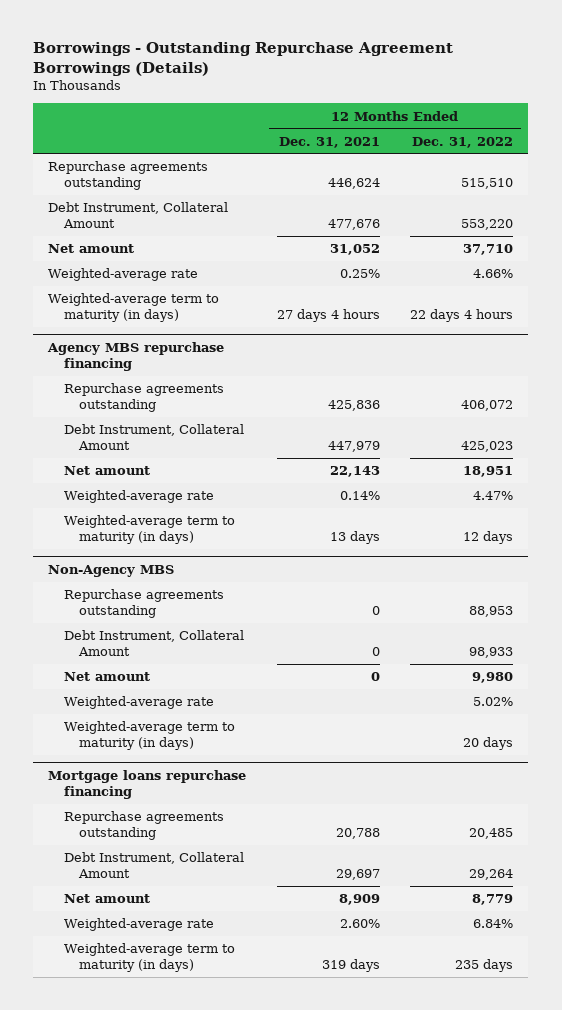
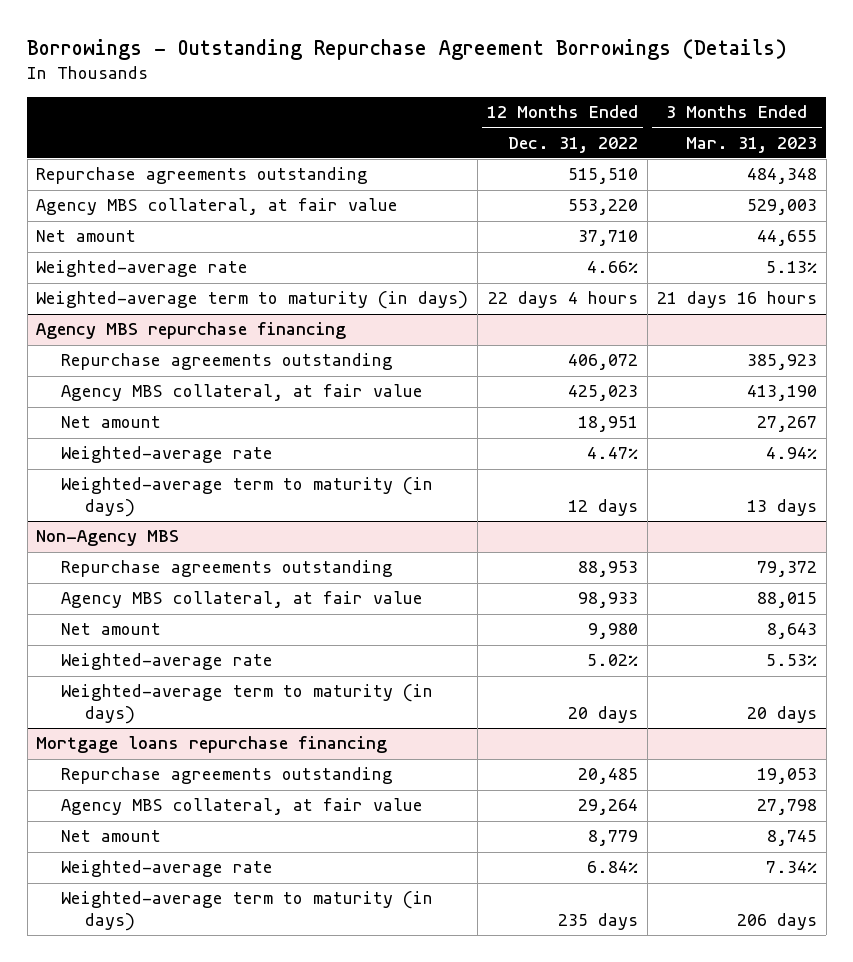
- | 12 Months Ended Dec. 31, 2021 | 12 Months Ended Dec. 31, 2022
+ | 12 Months Ended Dec. 31, 2022 | 3 Months Ended Mar. 31, 2023
- Debt Instrument, Collateral Amount | 477,676 | 553,220
+ Agency MBS collateral, at fair value | 553,220 | 529,003
@ Agency MBS repurchase financing
- Debt Instrument, Collateral Amount | 447,979 | 425,023
+ Agency MBS collateral, at fair value | 425,023 | 413,190
@ Non-Agency MBS
- Debt Instrument, Collateral Amount | 0 | 98,933
+ Agency MBS collateral, at fair value | 98,933 | 88,015
@ Mortgage loans repurchase financing
- Debt Instrument, Collateral Amount | 29,697 | 29,264
+ Agency MBS collateral, at fair value | 29,264 | 27,798

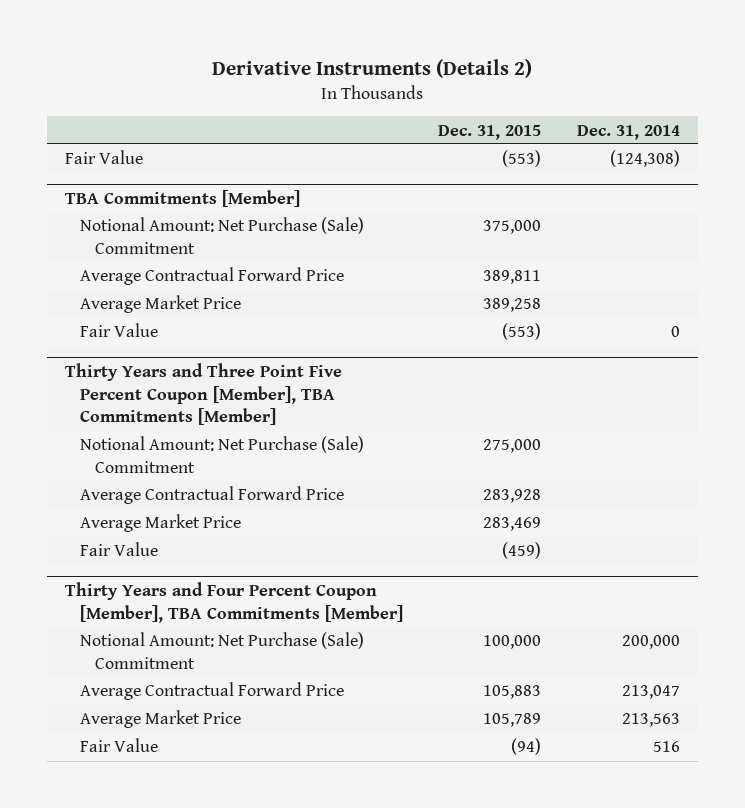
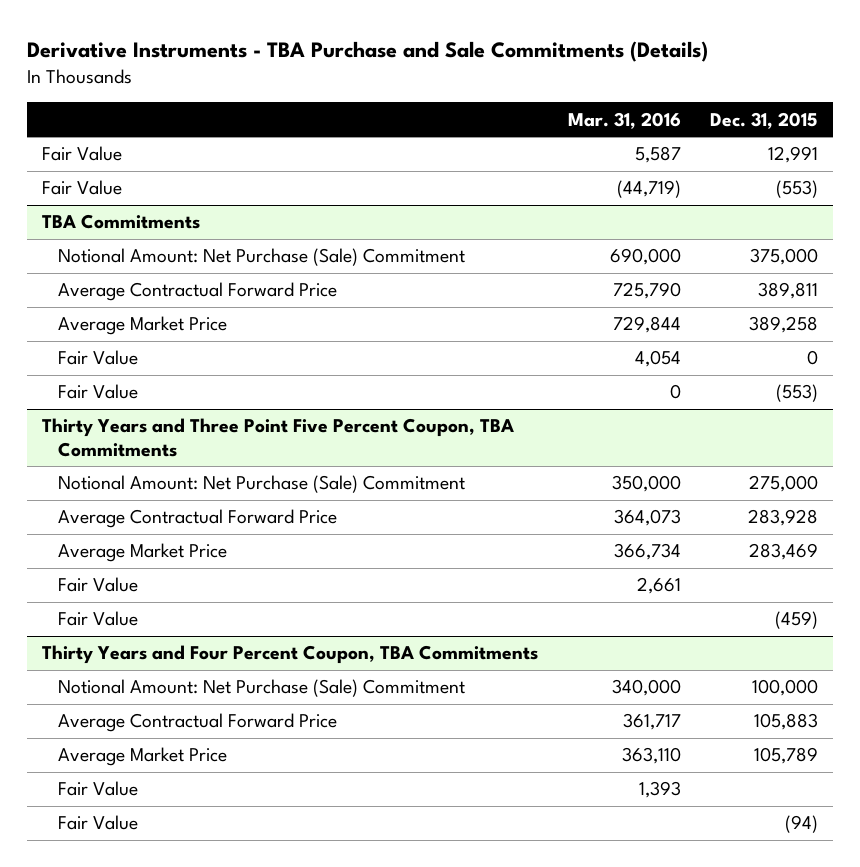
- Derivative Instruments (Details 2)
+ Derivative Instruments - TBA Purchase and Sale Commitments (Details)
- | Dec. 31, 2015 | Dec. 31, 2014
+ | Mar. 31, 2016 | Dec. 31, 2015
+ Fair Value | 5,587 | 12,991
- TBA Commitments [Member]
+ TBA Commitments
+ Fair Value | 4,054 | 0
- Thirty Years and Three Point Five Percent Coupon [Member], TBA Commitments [Member]
+ Thirty Years and Three Point Five Percent Coupon, TBA Commitments
+ Fair Value | 2,661 |
- Thirty Years and Four Percent Coupon [Member], TBA Commitments [Member]
+ Thirty Years and Four Percent Coupon, TBA Commitments
+ Fair Value | 1,393 |

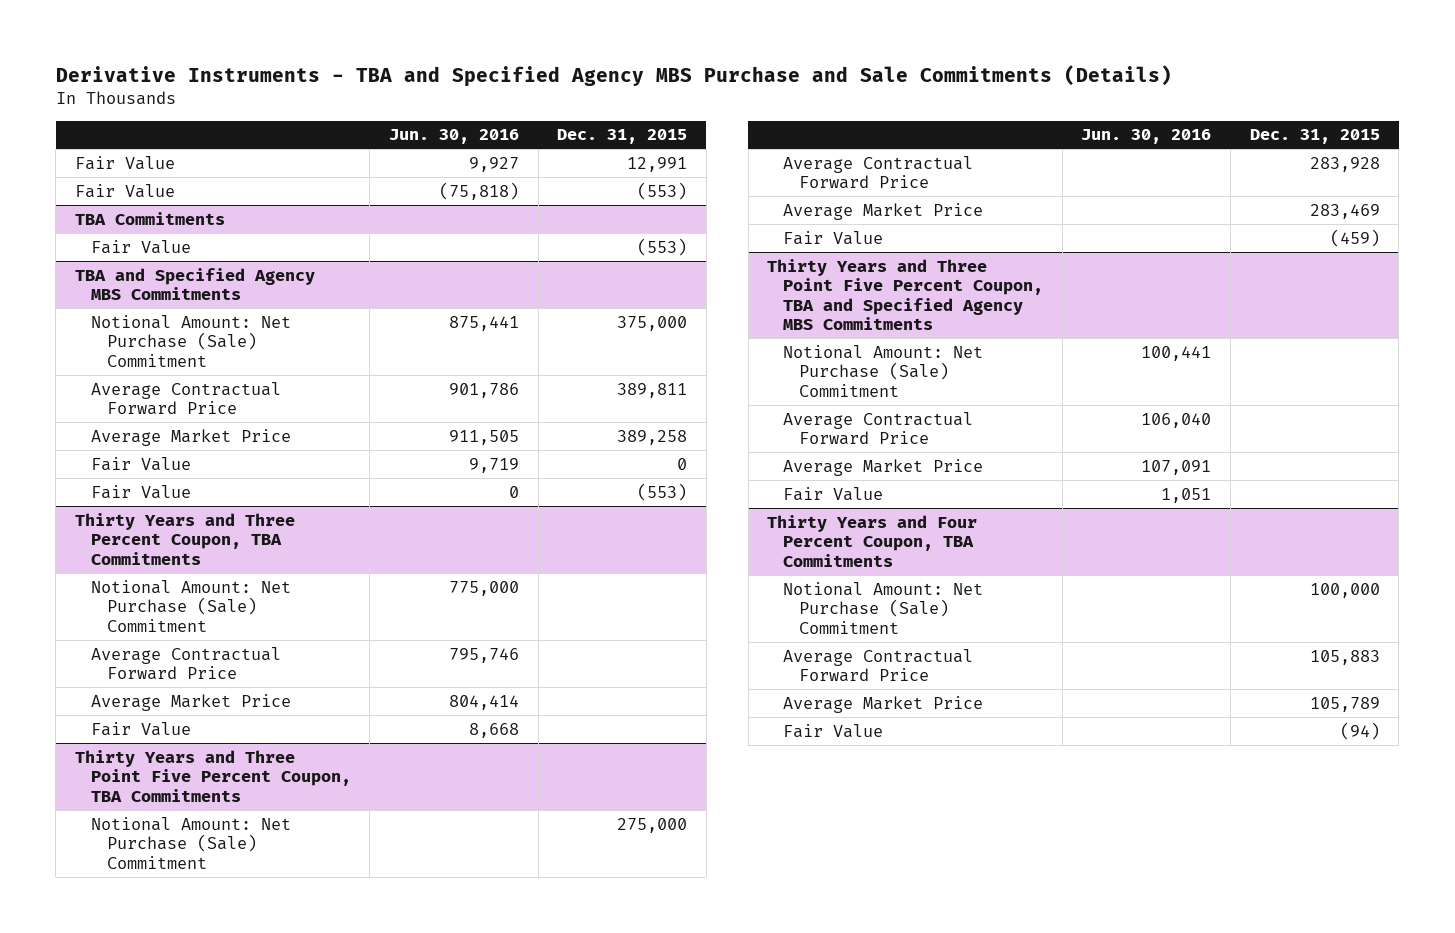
- Derivative Instruments - TBA Purchase and Sale Commitments (Details)
+ Derivative Instruments - TBA and Specified Agency MBS Purchase and Sale Commitments (Details)
- | Mar. 31, 2016 | Dec. 31, 2015
+ | Jun. 30, 2016 | Dec. 31, 2015
@ TBA Commitments
+ Fair Value | | (553)
+ TBA and Specified Agency MBS Commitments
+ Thirty Years and Three Percent Coupon, TBA Commitments
+ Notional Amount: Net Purchase (Sale) Commitment | 775,000 |
+ Average Contractual Forward Price | 795,746 |
+ Average Market Price | 804,414 |
+ Fair Value | 8,668 |
@ Thirty Years and Three Point Five Percent Coupon, TBA Commitments
- Fair Value | 2,661 |
+ Thirty Years and Three Point Five Percent Coupon, TBA and Specified Agency MBS Commitments
+ Notional Amount: Net Purchase (Sale) Commitment | 100,441 |
+ Average Contractual Forward Price | 106,040 |
+ Average Market Price | 107,091 |
+ Fair Value | 1,051 |
@ Thirty Years and Four Percent Coupon, TBA Commitments
- Fair Value | 1,393 |

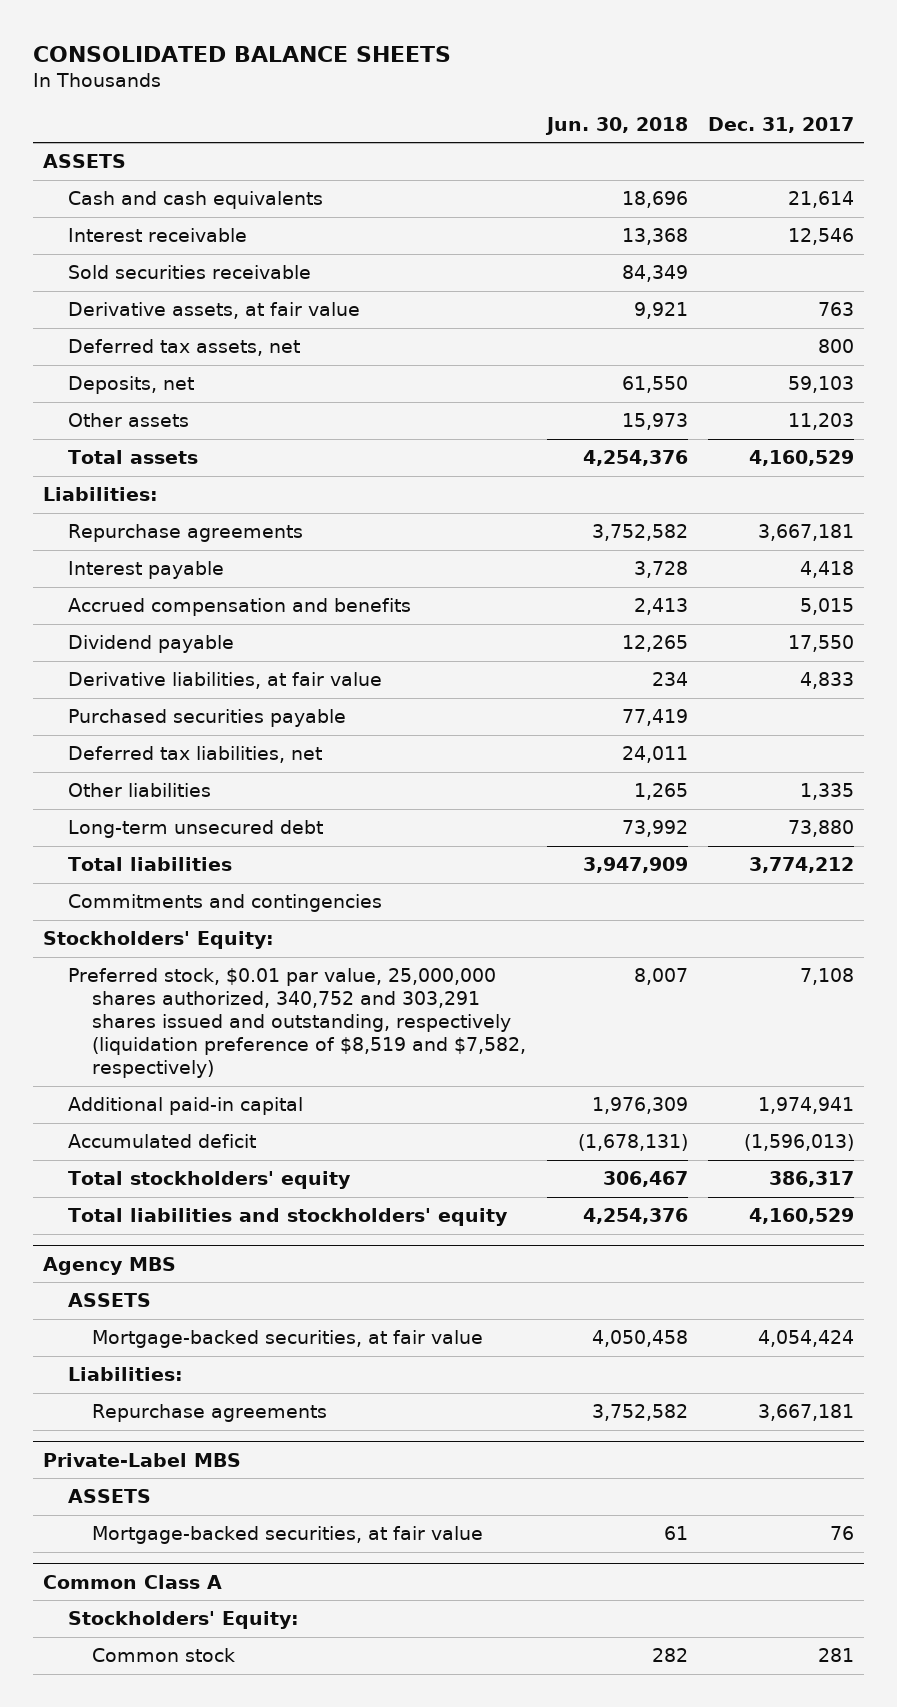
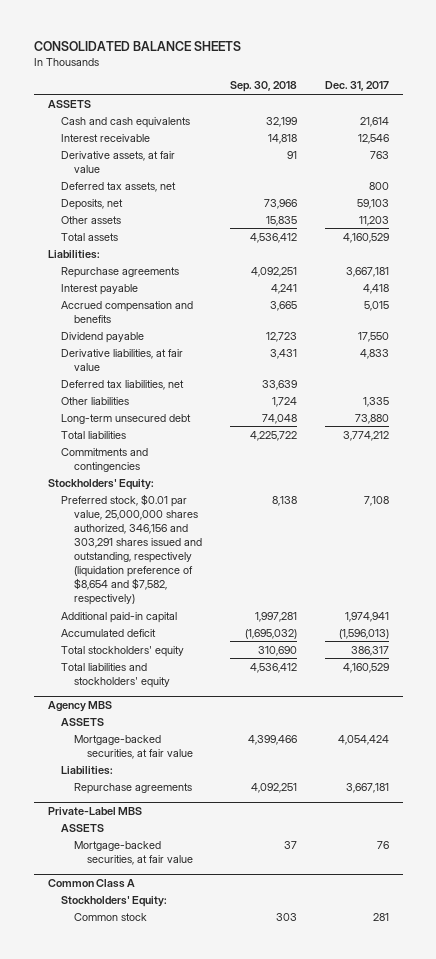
- | Jun. 30, 2018 | Dec. 31, 2017
+ | Sep. 30, 2018 | Dec. 31, 2017
- Sold securities receivable | 84,349 |
- Purchased securities payable | 77,419 |
- Preferred stock, $0.01 par value, 25,000,000 shares authorized, 340,752 and 303,291 shares issued and outstanding, respectively (liquidation preference of $8,519 and $7,582, respectively) | 8,007 | 7,108
+ Preferred stock, $0.01 par value, 25,000,000 shares authorized, 346,156 and 303,291 shares issued and outstanding, respectively (liquidation preference of $8,654 and $7,582, respectively) | 8,138 | 7,108

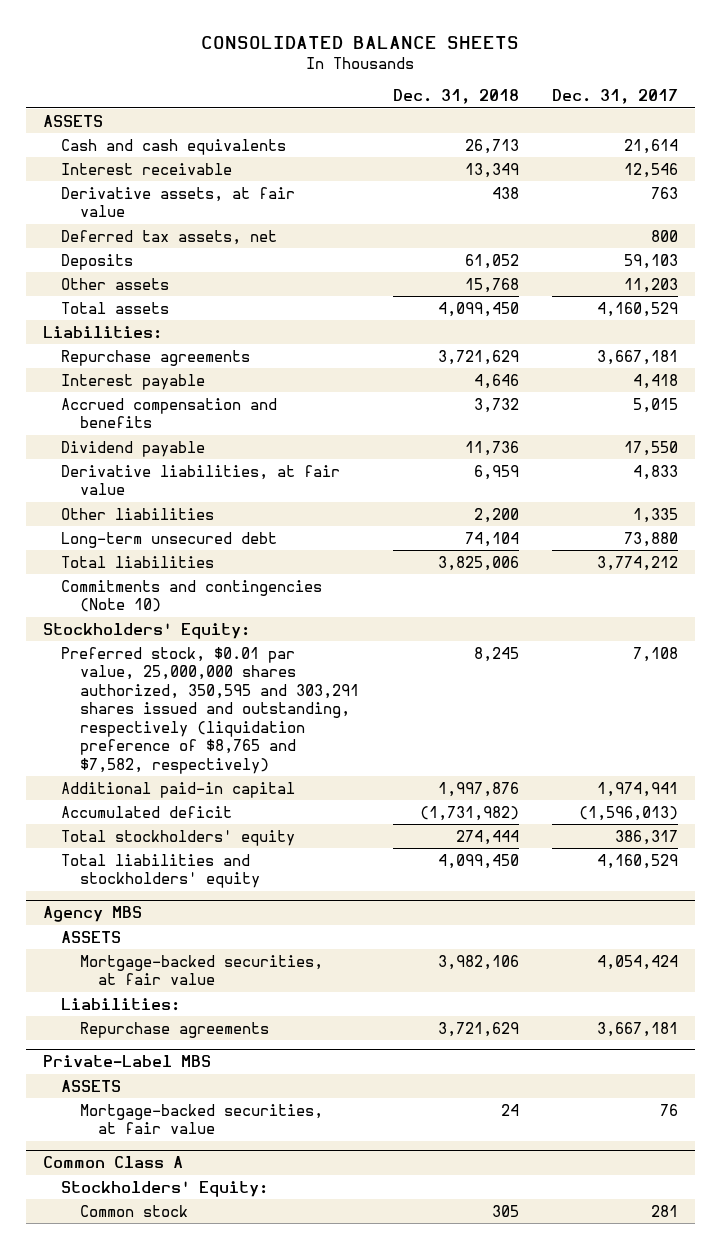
- | Sep. 30, 2018 | Dec. 31, 2017
+ | Dec. 31, 2018 | Dec. 31, 2017
- Deposits, net | 73,966 | 59,103
+ Deposits | 61,052 | 59,103
- Deferred tax liabilities, net | 33,639 |
- Commitments and contingencies
+ Commitments and contingencies (Note 10)
- Preferred stock, $0.01 par value, 25,000,000 shares authorized, 346,156 and 303,291 shares issued and outstanding, respectively (liquidation preference of $8,654 and $7,582, respectively) | 8,138 | 7,108
+ Preferred stock, $0.01 par value, 25,000,000 shares authorized, 350,595 and 303,291 shares issued and outstanding, respectively (liquidation preference of $8,765 and $7,582, respectively) | 8,245 | 7,108

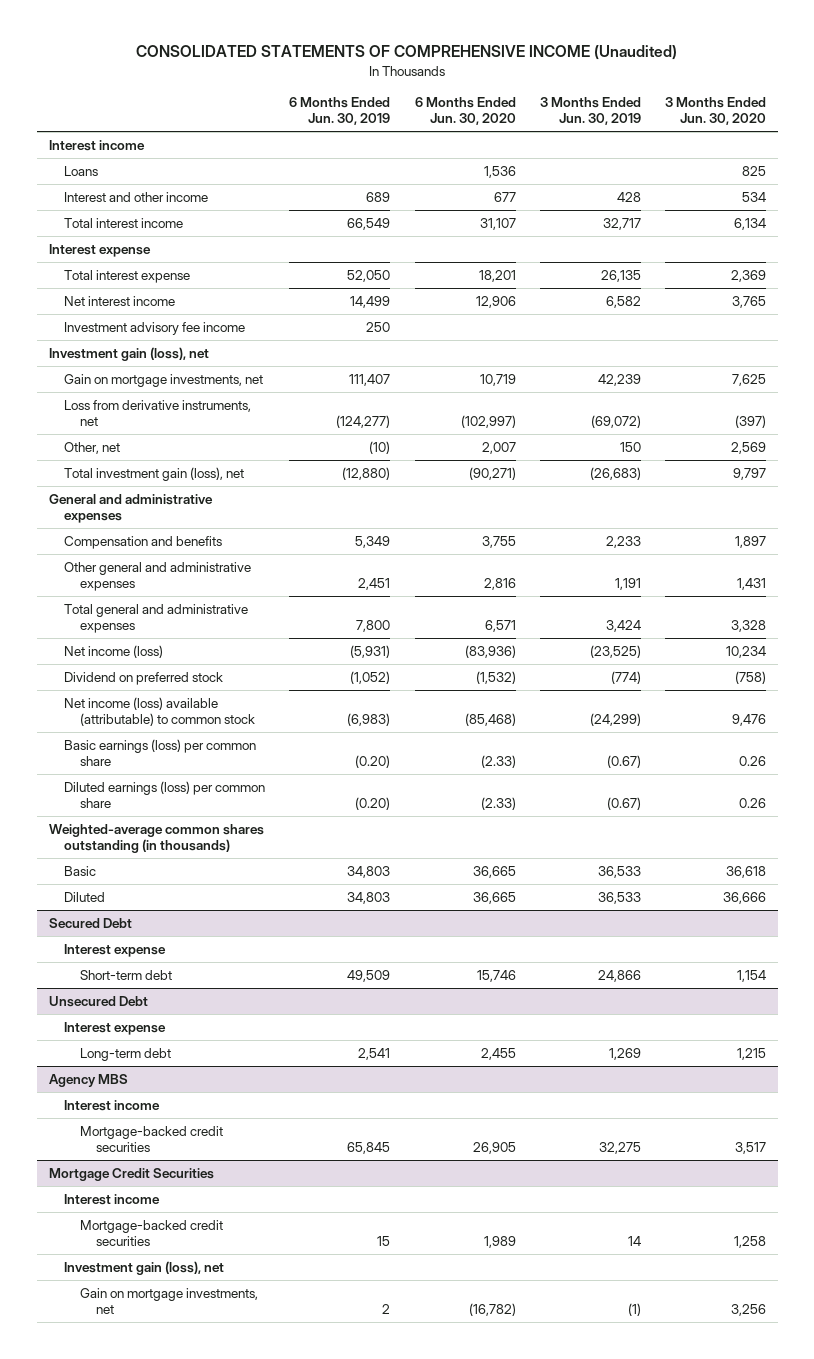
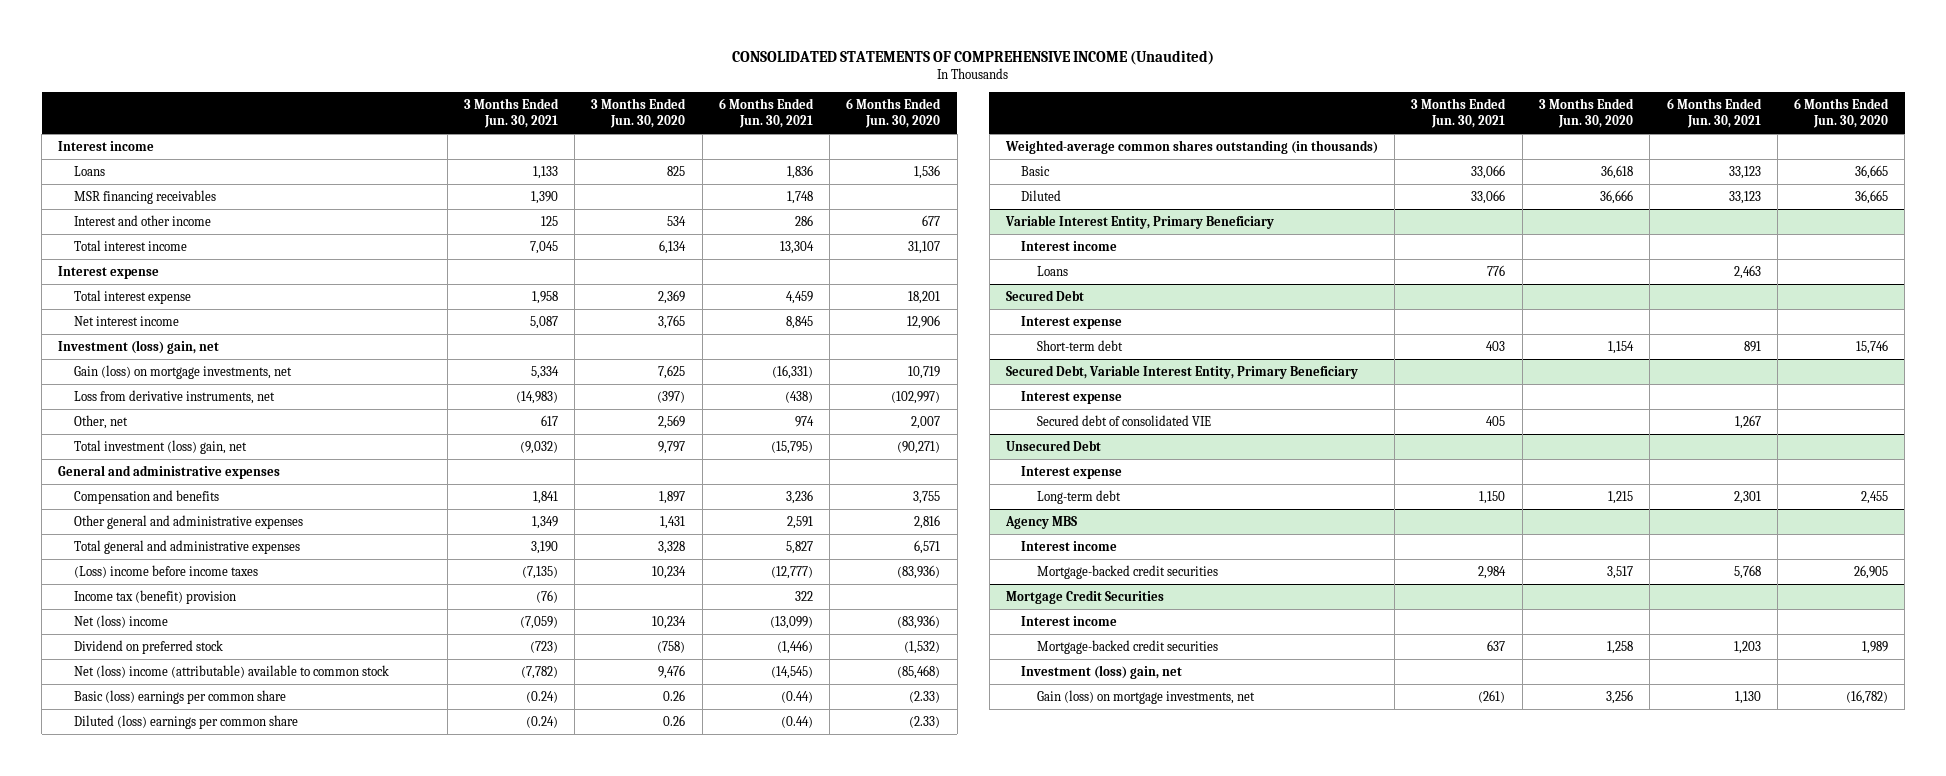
- | 6 Months Ended Jun. 30, 2019 | 6 Months Ended Jun. 30, 2020 | 3 Months Ended Jun. 30, 2019 | 3 Months Ended Jun. 30, 2020
+ | 3 Months Ended Jun. 30, 2021 | 3 Months Ended Jun. 30, 2020 | 6 Months Ended Jun. 30, 2021 | 6 Months Ended Jun. 30, 2020
+ MSR financing receivables | 1,390 | | 1,748 |
- Investment advisory fee income | 250 | | |
- Investment gain (loss), net
- Gain on mortgage investments, net | 111,407 | 10,719 | 42,239 | 7,625
+ Investment (loss) gain, net
+ Gain (loss) on mortgage investments, net | 5,334 | 7,625 | (16,331) | 10,719
- Total investment gain (loss), net | (12,880) | (90,271) | (26,683) | 9,797
+ Total investment (loss) gain, net | (9,032) | 9,797 | (15,795) | (90,271)
- Net income (loss) | (5,931) | (83,936) | (23,525) | 10,234
+ (Loss) income before income taxes | (7,135) | 10,234 | (12,777) | (83,936)
+ Income tax (benefit) provision | (76) | | 322 |
+ Net (loss) income | (7,059) | 10,234 | (13,099) | (83,936)
- Net income (loss) available (attributable) to common stock | (6,983) | (85,468) | (24,299) | 9,476
- Basic earnings (loss) per common share | (0.20) | (2.33) | (0.67) | 0.26
- Diluted earnings (loss) per common share | (0.20) | (2.33) | (0.67) | 0.26
+ Net (loss) income (attributable) available to common stock | (7,782) | 9,476 | (14,545) | (85,468)
+ Basic (loss) earnings per common share | (0.24) | 0.26 | (0.44) | (2.33)
+ Diluted (loss) earnings per common share | (0.24) | 0.26 | (0.44) | (2.33)
+ Variable Interest Entity, Primary Beneficiary
+ Interest income
+ Loans | 776 | | 2,463 |
+ Secured Debt, Variable Interest Entity, Primary Beneficiary
+ Interest expense
+ Secured debt of consolidated VIE | 405 | | 1,267 |
@ Mortgage Credit Securities
- Investment gain (loss), net
- Gain on mortgage investments, net | 2 | (16,782) | (1) | 3,256
+ Investment (loss) gain, net
+ Gain (loss) on mortgage investments, net | (261) | 3,256 | 1,130 | (16,782)

